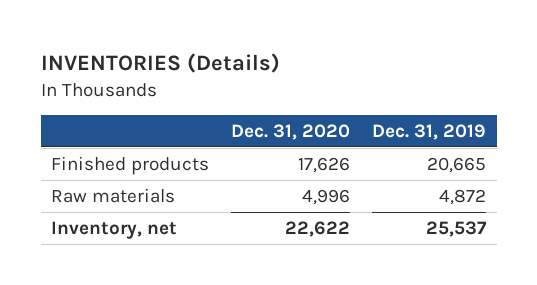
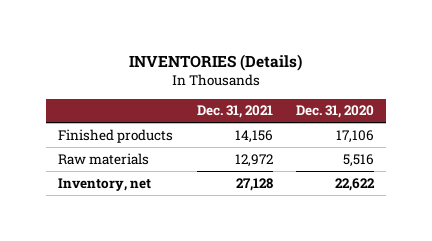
- | Dec. 31, 2020 | Dec. 31, 2019
+ | Dec. 31, 2021 | Dec. 31, 2020
- Finished products | 17,626 | 20,665
- Raw materials | 4,996 | 4,872
+ Finished products | 14,156 | 17,106
+ Raw materials | 12,972 | 5,516

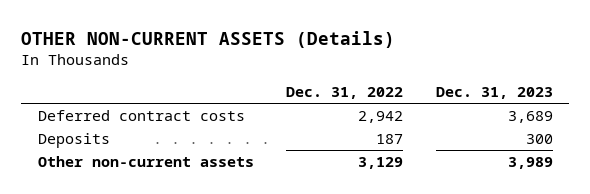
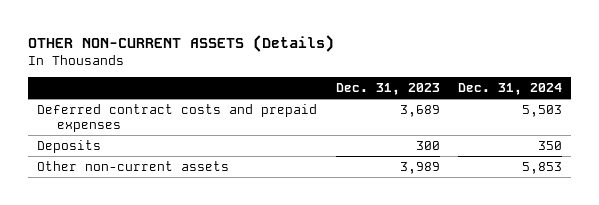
- | Dec. 31, 2022 | Dec. 31, 2023
+ | Dec. 31, 2023 | Dec. 31, 2024
- Deferred contract costs | 2,942 | 3,689
+ Deferred contract costs and prepaid expenses | 3,689 | 5,503

